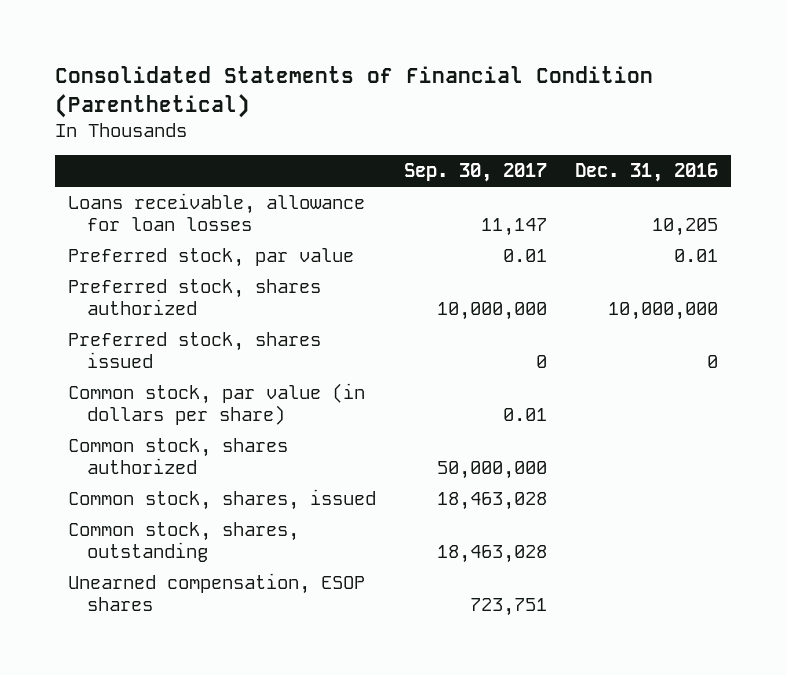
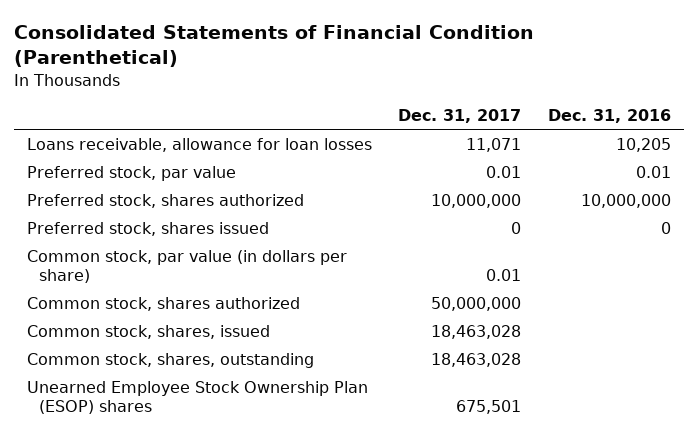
- | Sep. 30, 2017 | Dec. 31, 2016
+ | Dec. 31, 2017 | Dec. 31, 2016
- Unearned compensation, ESOP shares | 723,751 |
+ Unearned Employee Stock Ownership Plan (ESOP) shares | 675,501 |

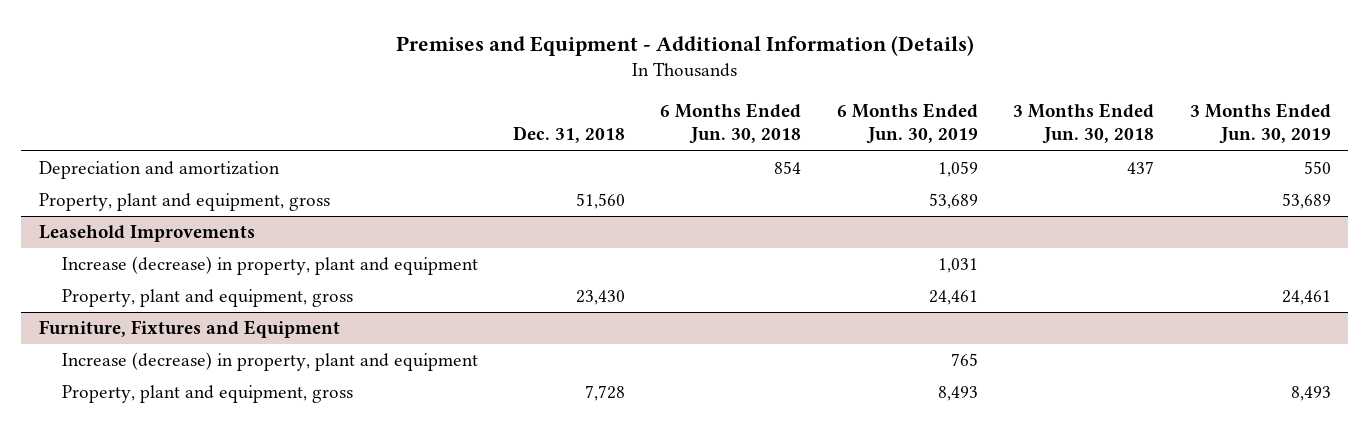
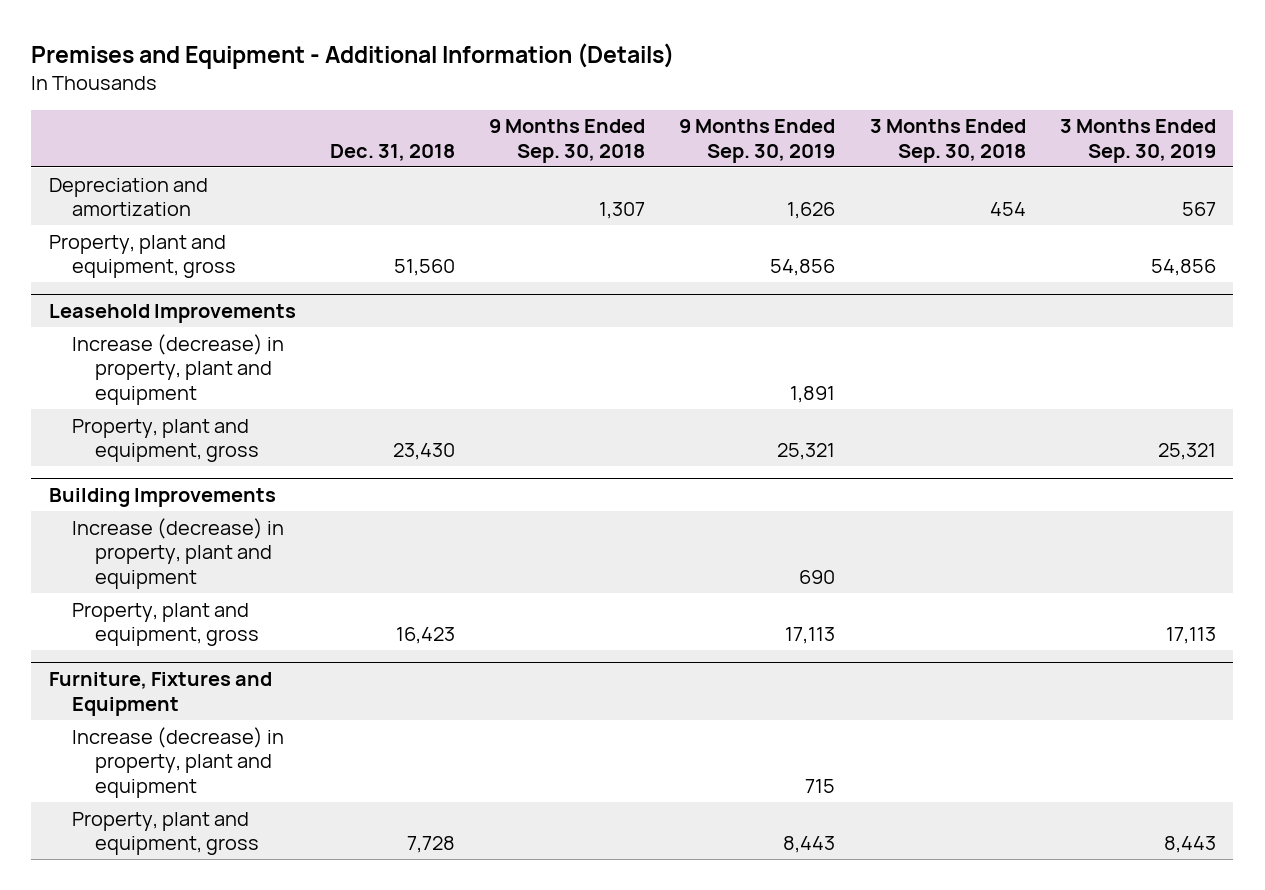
- | Dec. 31, 2018 | 6 Months Ended Jun. 30, 2018 | 6 Months Ended Jun. 30, 2019 | 3 Months Ended Jun. 30, 2018 | 3 Months Ended Jun. 30, 2019
+ | Dec. 31, 2018 | 9 Months Ended Sep. 30, 2018 | 9 Months Ended Sep. 30, 2019 | 3 Months Ended Sep. 30, 2018 | 3 Months Ended Sep. 30, 2019
+ Building Improvements
+ Increase (decrease) in property, plant and equipment | | | 690 | |
+ Property, plant and equipment, gross | 16,423 | | 17,113 | | 17,113

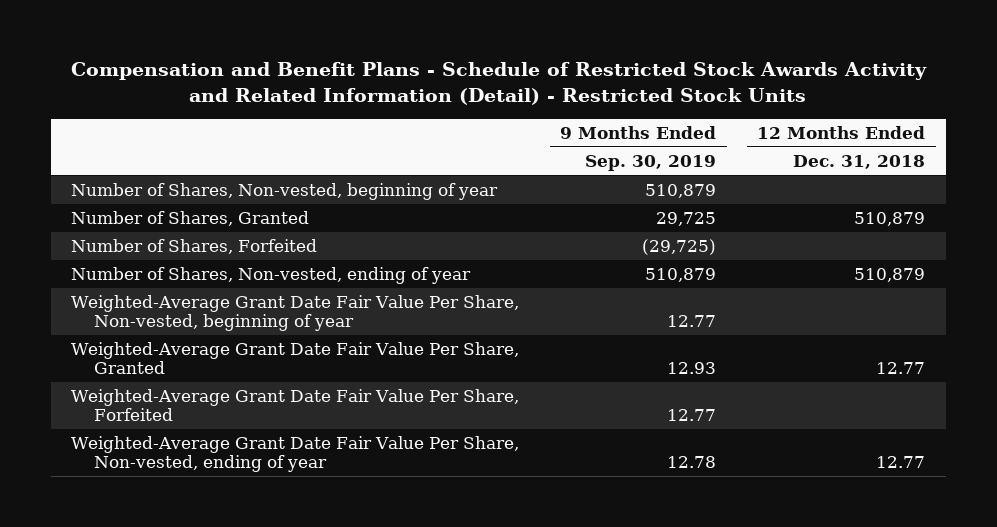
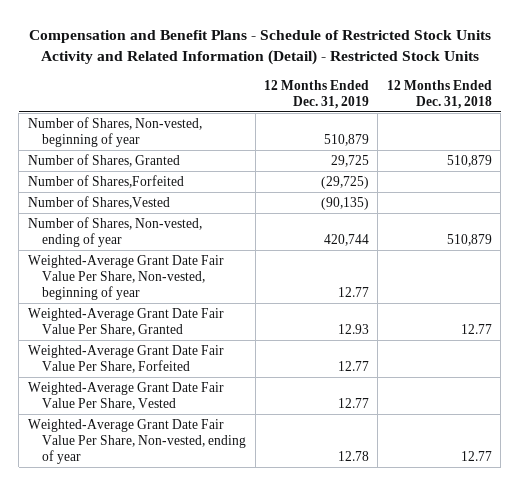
- Compensation and Benefit Plans - Schedule of Restricted Stock Awards Activity and Related Information (Detail) - Restricted Stock Units
+ Compensation and Benefit Plans - Schedule of Restricted Stock Units Activity and Related Information (Detail) - Restricted Stock Units
- | 9 Months Ended Sep. 30, 2019 | 12 Months Ended Dec. 31, 2018
+ | 12 Months Ended Dec. 31, 2019 | 12 Months Ended Dec. 31, 2018
- Number of Shares, Forfeited | (29,725) |
+ Number of Shares,Forfeited | (29,725) |
+ Number of Shares,Vested | (90,135) |
+ Weighted-Average Grant Date Fair Value Per Share, Vested | 12.77 |

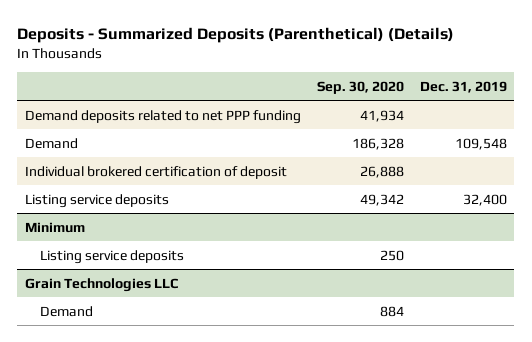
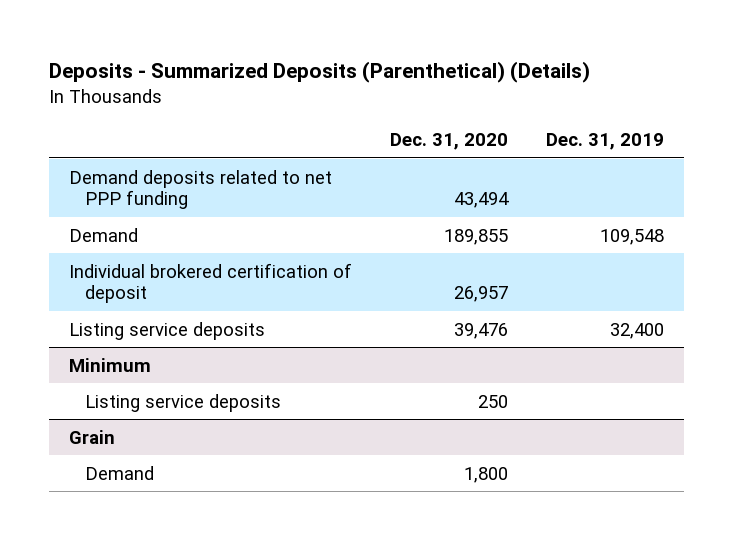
- | Sep. 30, 2020 | Dec. 31, 2019
+ | Dec. 31, 2020 | Dec. 31, 2019
- Grain Technologies LLC
+ Grain

